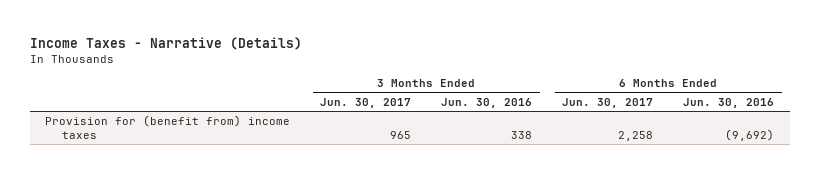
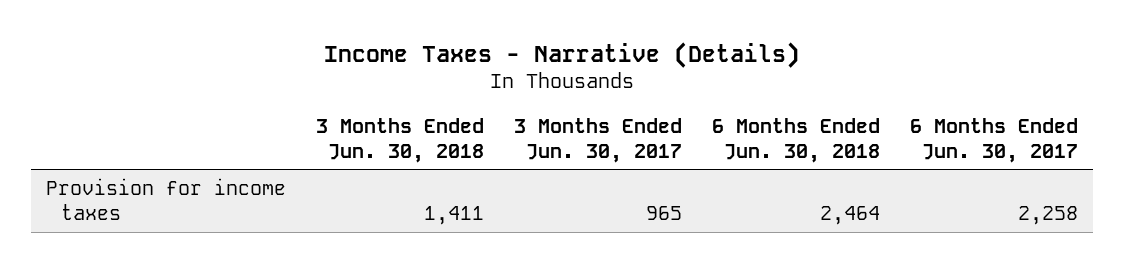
- | 3 Months Ended Jun. 30, 2017 | 3 Months Ended Jun. 30, 2016 | 6 Months Ended Jun. 30, 2017 | 6 Months Ended Jun. 30, 2016
+ | 3 Months Ended Jun. 30, 2018 | 3 Months Ended Jun. 30, 2017 | 6 Months Ended Jun. 30, 2018 | 6 Months Ended Jun. 30, 2017
- Provision for (benefit from) income taxes | 965 | 338 | 2,258 | (9,692)
+ Provision for income taxes | 1,411 | 965 | 2,464 | 2,258

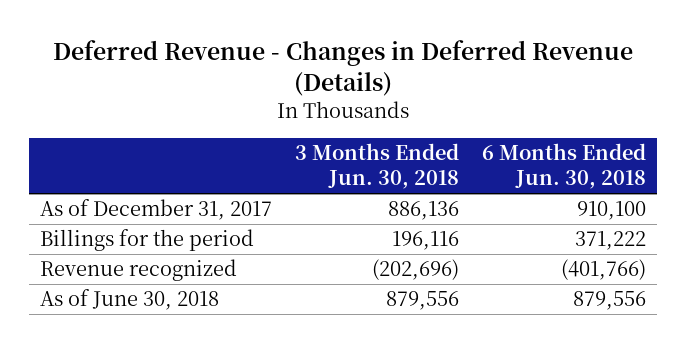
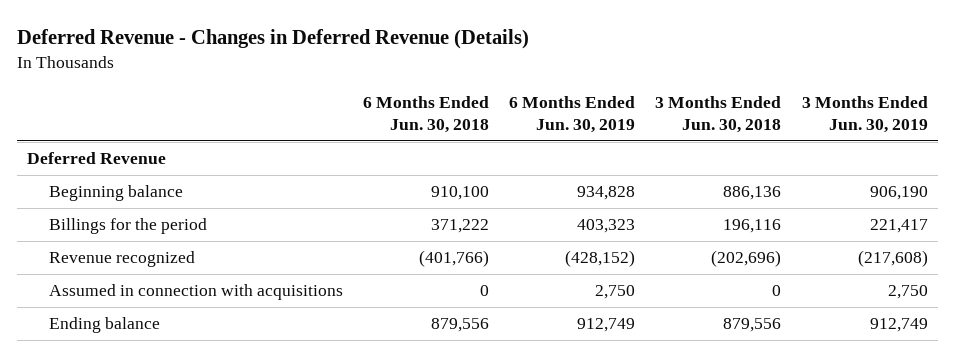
- | 3 Months Ended Jun. 30, 2018 | 6 Months Ended Jun. 30, 2018
+ | 6 Months Ended Jun. 30, 2018 | 6 Months Ended Jun. 30, 2019 | 3 Months Ended Jun. 30, 2018 | 3 Months Ended Jun. 30, 2019
- As of December 31, 2017 | 886,136 | 910,100
+ Deferred Revenue
+ Beginning balance | 910,100 | 934,828 | 886,136 | 906,190
- As of June 30, 2018 | 879,556 | 879,556
+ Assumed in connection with acquisitions | 0 | 2,750 | 0 | 2,750
+ Ending balance | 879,556 | 912,749 | 879,556 | 912,749

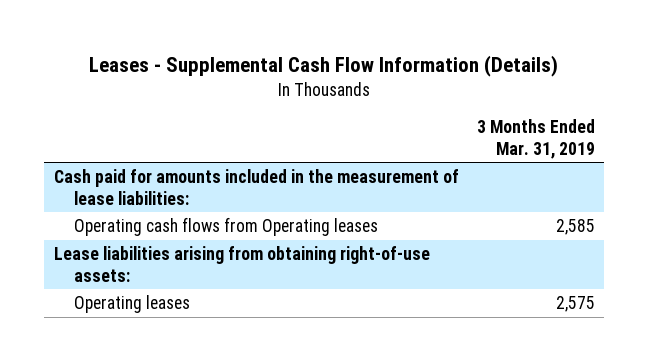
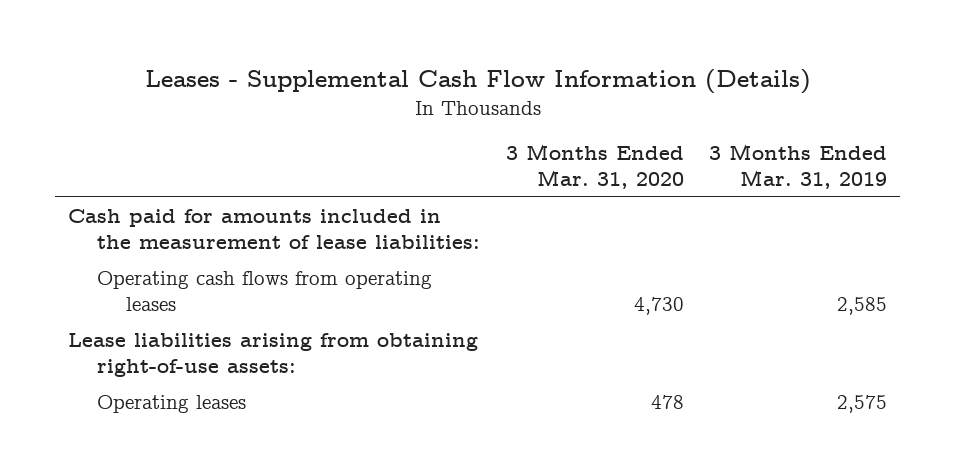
- | 3 Months Ended Mar. 31, 2019
+ | 3 Months Ended Mar. 31, 2020 | 3 Months Ended Mar. 31, 2019
- Operating cash flows from Operating leases | 2,585
+ Operating cash flows from operating leases | 4,730 | 2,585

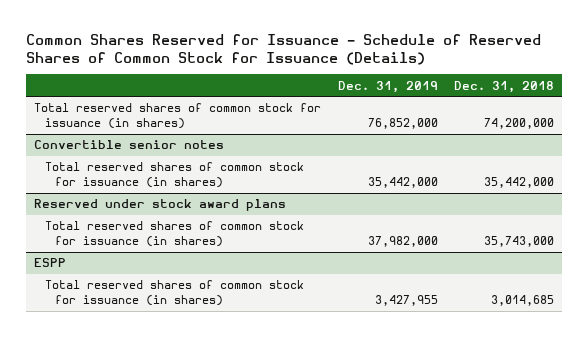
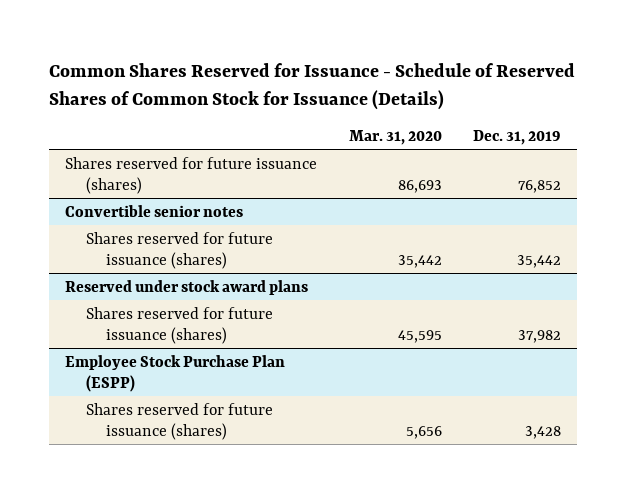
- | Dec. 31, 2019 | Dec. 31, 2018
+ | Mar. 31, 2020 | Dec. 31, 2019
- Total reserved shares of common stock for issuance (in shares) | 76,852,000 | 74,200,000
+ Shares reserved for future issuance (shares) | 86,693 | 76,852
@ Convertible senior notes
- Total reserved shares of common stock for issuance (in shares) | 35,442,000 | 35,442,000
+ Shares reserved for future issuance (shares) | 35,442 | 35,442
@ Reserved under stock award plans
- Total reserved shares of common stock for issuance (in shares) | 37,982,000 | 35,743,000
- ESPP
- Total reserved shares of common stock for issuance (in shares) | 3,427,955 | 3,014,685
@ Reserved under stock award plans
+ Shares reserved for future issuance (shares) | 45,595 | 37,982
+ Employee Stock Purchase Plan (ESPP)
+ Shares reserved for future issuance (shares) | 5,656 | 3,428

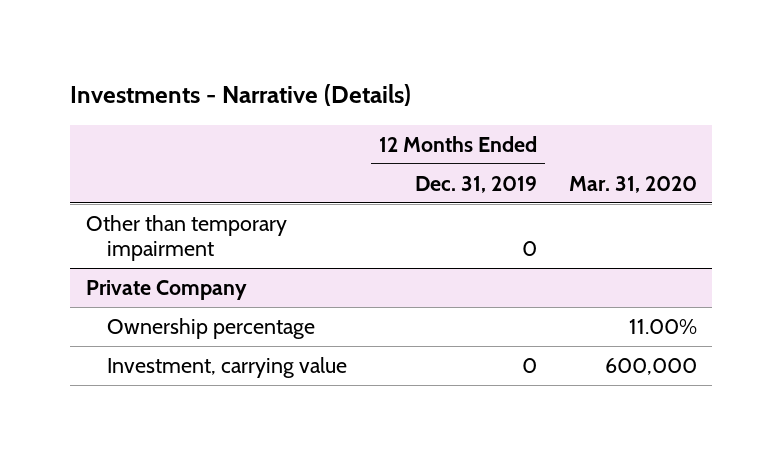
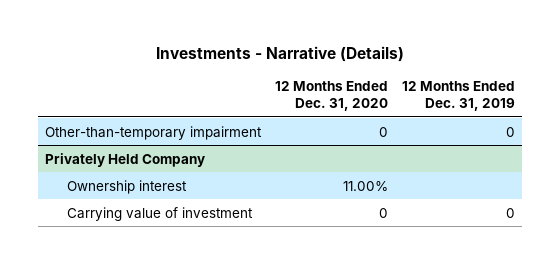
- | 12 Months Ended Dec. 31, 2019 | Mar. 31, 2020
+ | 12 Months Ended Dec. 31, 2020 | 12 Months Ended Dec. 31, 2019
- Other than temporary impairment | 0 |
- Private Company
- Ownership percentage | | 11.00%
- Investment, carrying value | 0 | 600,000
+ Other-than-temporary impairment | 0 | 0
+ Privately Held Company
+ Ownership interest | 11.00% |
+ Carrying value of investment | 0 | 0

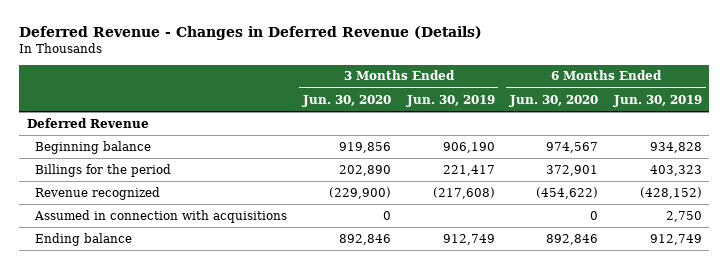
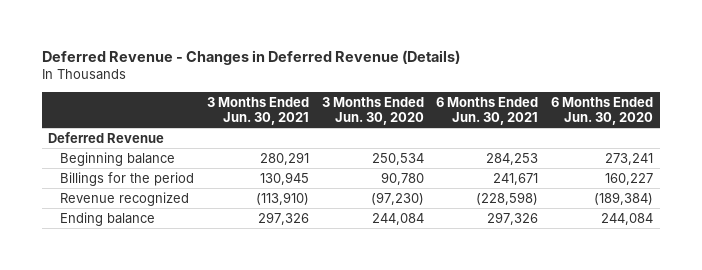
- | 3 Months Ended Jun. 30, 2020 | 3 Months Ended Jun. 30, 2019 | 6 Months Ended Jun. 30, 2020 | 6 Months Ended Jun. 30, 2019
+ | 3 Months Ended Jun. 30, 2021 | 3 Months Ended Jun. 30, 2020 | 6 Months Ended Jun. 30, 2021 | 6 Months Ended Jun. 30, 2020
- Beginning balance | 919,856 | 906,190 | 974,567 | 934,828
- Billings for the period | 202,890 | 221,417 | 372,901 | 403,323
- Revenue recognized | (229,900) | (217,608) | (454,622) | (428,152)
- Assumed in connection with acquisitions | 0 | | 0 | 2,750
- Ending balance | 892,846 | 912,749 | 892,846 | 912,749
+ Beginning balance | 280,291 | 250,534 | 284,253 | 273,241
+ Billings for the period | 130,945 | 90,780 | 241,671 | 160,227
+ Revenue recognized | (113,910) | (97,230) | (228,598) | (189,384)
+ Ending balance | 297,326 | 244,084 | 297,326 | 244,084

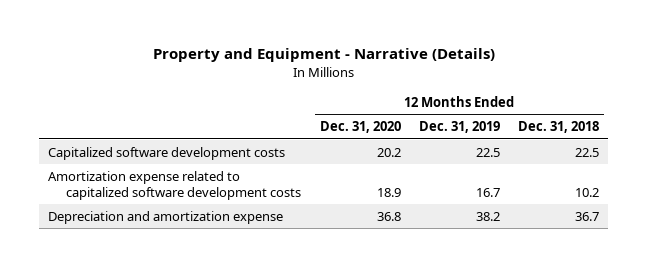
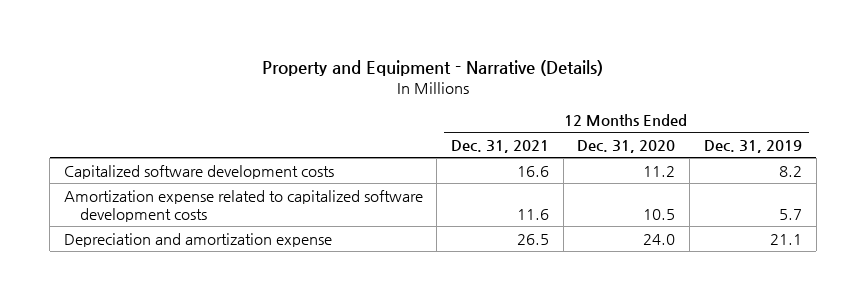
- | 12 Months Ended Dec. 31, 2020 | 12 Months Ended Dec. 31, 2019 | 12 Months Ended Dec. 31, 2018
+ | 12 Months Ended Dec. 31, 2021 | 12 Months Ended Dec. 31, 2020 | 12 Months Ended Dec. 31, 2019
- Capitalized software development costs | 20.2 | 22.5 | 22.5
- Amortization expense related to capitalized software development costs | 18.9 | 16.7 | 10.2
- Depreciation and amortization expense | 36.8 | 38.2 | 36.7
+ Capitalized software development costs | 16.6 | 11.2 | 8.2
+ Amortization expense related to capitalized software development costs | 11.6 | 10.5 | 5.7
+ Depreciation and amortization expense | 26.5 | 24.0 | 21.1

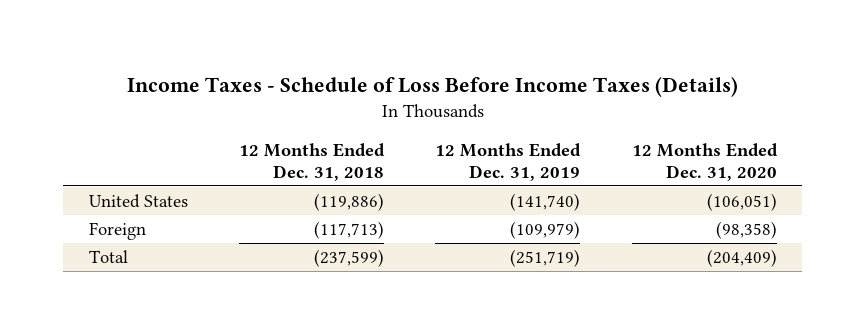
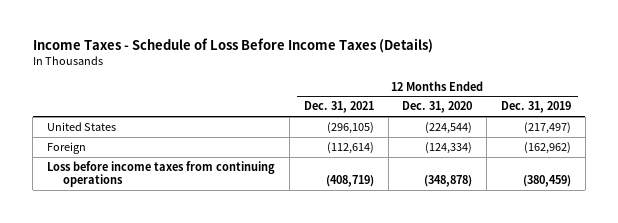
- | 12 Months Ended Dec. 31, 2018 | 12 Months Ended Dec. 31, 2019 | 12 Months Ended Dec. 31, 2020
+ | 12 Months Ended Dec. 31, 2021 | 12 Months Ended Dec. 31, 2020 | 12 Months Ended Dec. 31, 2019
- United States | (119,886) | (141,740) | (106,051)
- Foreign | (117,713) | (109,979) | (98,358)
- Total | (237,599) | (251,719) | (204,409)
+ United States | (296,105) | (224,544) | (217,497)
+ Foreign | (112,614) | (124,334) | (162,962)
+ Loss before income taxes from continuing operations | (408,719) | (348,878) | (380,459)

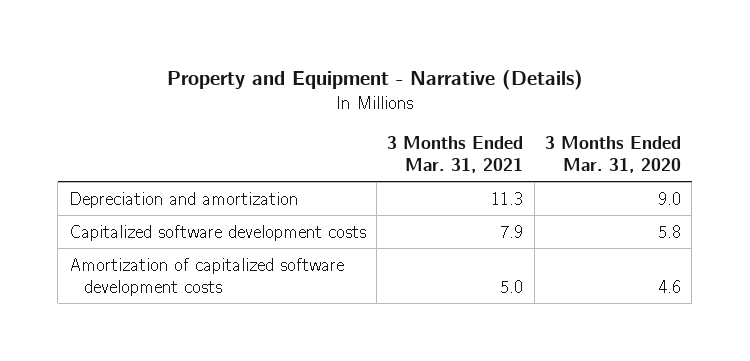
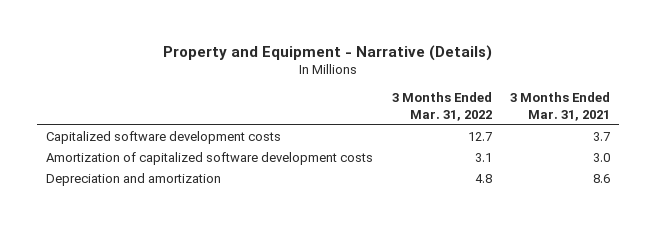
- | 3 Months Ended Mar. 31, 2021 | 3 Months Ended Mar. 31, 2020
+ | 3 Months Ended Mar. 31, 2022 | 3 Months Ended Mar. 31, 2021
- Depreciation and amortization | 11.3 | 9.0
- Capitalized software development costs | 7.9 | 5.8
- Amortization of capitalized software development costs | 5.0 | 4.6
+ Capitalized software development costs | 12.7 | 3.7
+ Amortization of capitalized software development costs | 3.1 | 3.0
+ Depreciation and amortization | 4.8 | 8.6

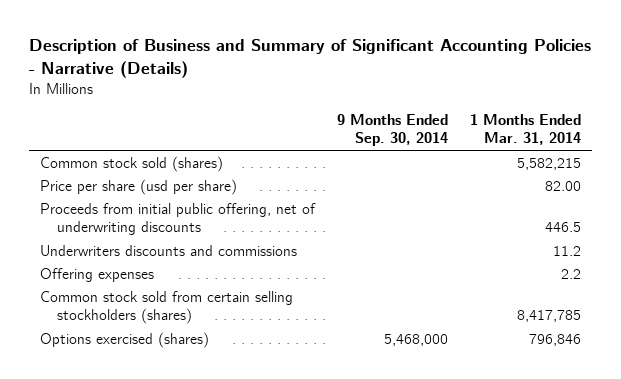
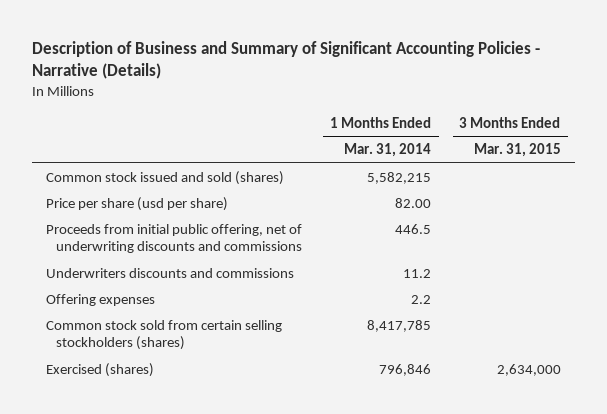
- | 9 Months Ended Sep. 30, 2014 | 1 Months Ended Mar. 31, 2014
+ | 1 Months Ended Mar. 31, 2014 | 3 Months Ended Mar. 31, 2015
- Common stock sold (shares) | | 5,582,215
+ Common stock issued and sold (shares) | 5,582,215 |
- Proceeds from initial public offering, net of underwriting discounts | | 446.5
+ Proceeds from initial public offering, net of underwriting discounts and commissions | 446.5 |
- Options exercised (shares) | 5,468,000 | 796,846
+ Exercised (shares) | 796,846 | 2,634,000

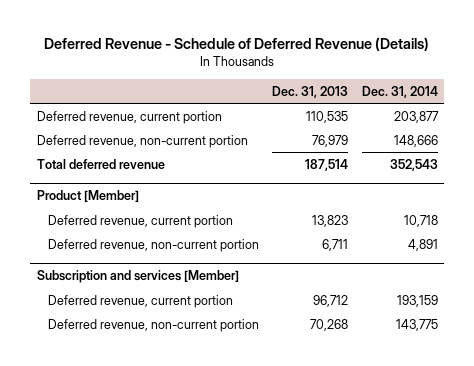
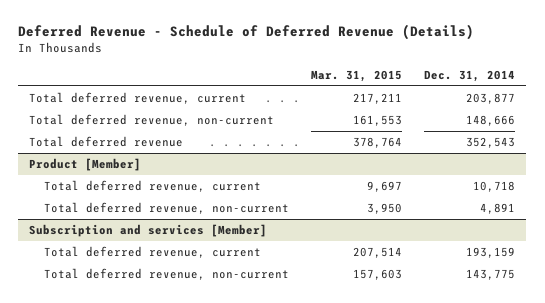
- | Dec. 31, 2013 | Dec. 31, 2014
+ | Mar. 31, 2015 | Dec. 31, 2014
- Deferred revenue, current portion | 110,535 | 203,877
- Deferred revenue, non-current portion | 76,979 | 148,666
+ Total deferred revenue, current | 217,211 | 203,877
+ Total deferred revenue, non-current | 161,553 | 148,666
@ Product [Member]
- Deferred revenue, current portion | 13,823 | 10,718
- Deferred revenue, non-current portion | 6,711 | 4,891
+ Total deferred revenue, current | 9,697 | 10,718
+ Total deferred revenue, non-current | 3,950 | 4,891
@ Subscription and services [Member]
- Deferred revenue, current portion | 96,712 | 193,159
- Deferred revenue, non-current portion | 70,268 | 143,775
+ Total deferred revenue, current | 207,514 | 193,159
+ Total deferred revenue, non-current | 157,603 | 143,775

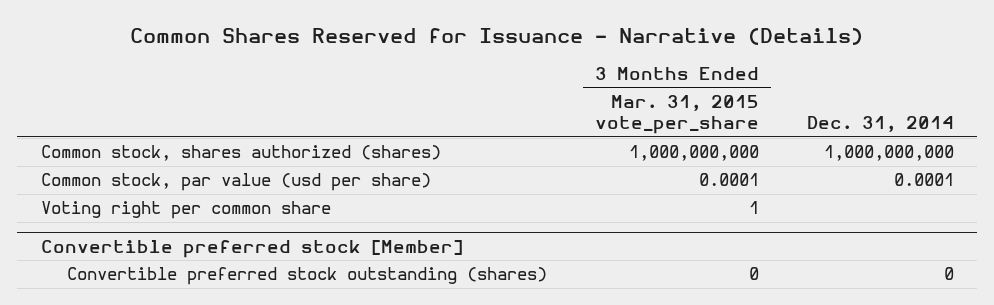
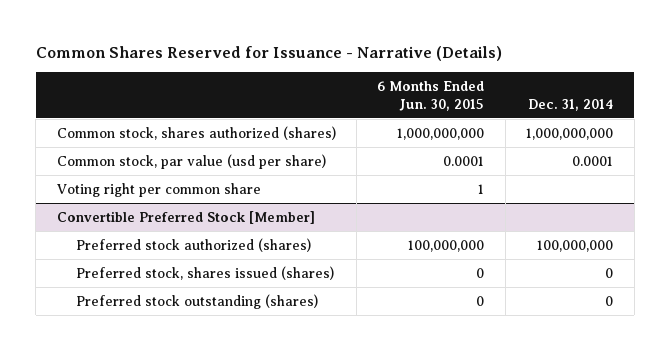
- | 3 Months Ended Mar. 31, 2015 vote_per_share | Dec. 31, 2014
+ | 6 Months Ended Jun. 30, 2015 | Dec. 31, 2014
- Convertible preferred stock [Member]
- Convertible preferred stock outstanding (shares) | 0 | 0
+ Convertible Preferred Stock [Member]
+ Preferred stock authorized (shares) | 100,000,000 | 100,000,000
+ Preferred stock, shares issued (shares) | 0 | 0
+ Preferred stock outstanding (shares) | 0 | 0

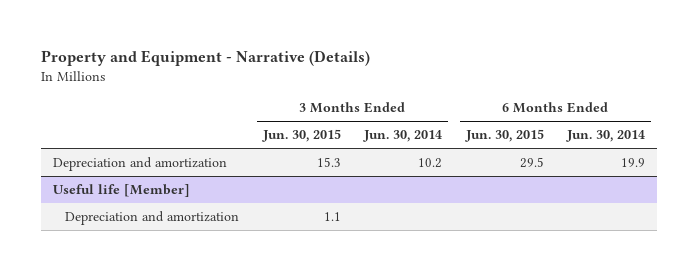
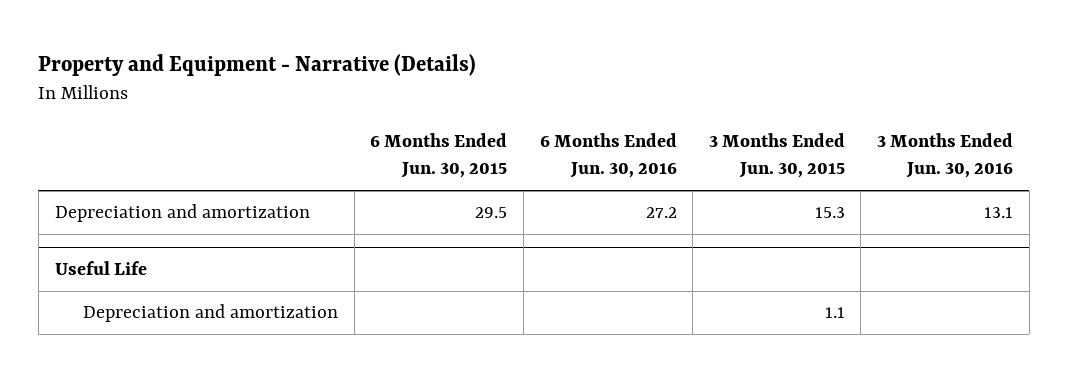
- | 3 Months Ended Jun. 30, 2015 | 3 Months Ended Jun. 30, 2014 | 6 Months Ended Jun. 30, 2015 | 6 Months Ended Jun. 30, 2014
+ | 6 Months Ended Jun. 30, 2015 | 6 Months Ended Jun. 30, 2016 | 3 Months Ended Jun. 30, 2015 | 3 Months Ended Jun. 30, 2016
- Useful life [Member]
+ Useful Life

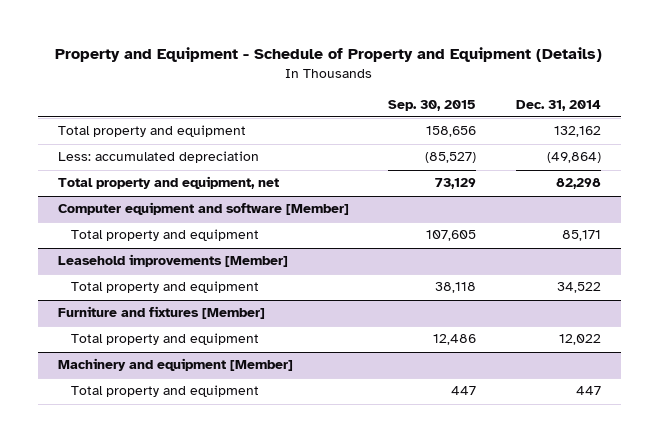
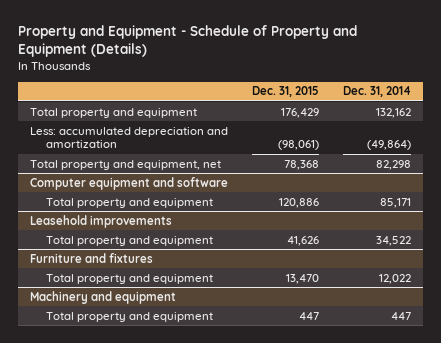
- | Sep. 30, 2015 | Dec. 31, 2014
+ | Dec. 31, 2015 | Dec. 31, 2014
- Less: accumulated depreciation | (85,527) | (49,864)
+ Less: accumulated depreciation and amortization | (98,061) | (49,864)
- Computer equipment and software [Member]
+ Computer equipment and software
- Leasehold improvements [Member]
+ Leasehold improvements
- Furniture and fixtures [Member]
+ Furniture and fixtures
- Machinery and equipment [Member]
+ Machinery and equipment

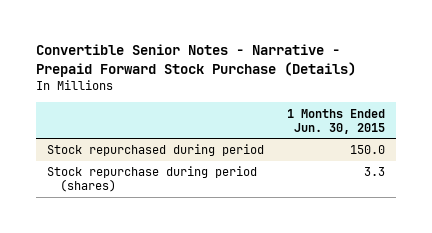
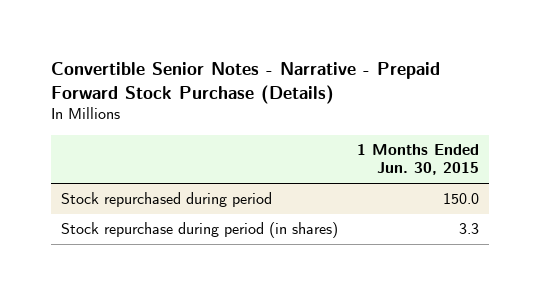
- Stock repurchase during period (shares) | 3.3
+ Stock repurchase during period (in shares) | 3.3

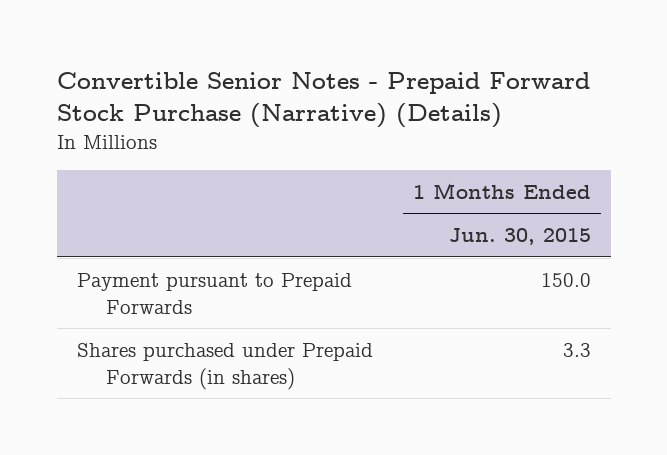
- Convertible Senior Notes - Narrative - Prepaid Forward Stock Purchase (Details)
+ Convertible Senior Notes - Prepaid Forward Stock Purchase (Narrative) (Details)
- Stock repurchased during period | 150.0
- Stock repurchase during period (in shares) | 3.3
+ Payment pursuant to Prepaid Forwards | 150.0
+ Shares purchased under Prepaid Forwards (in shares) | 3.3

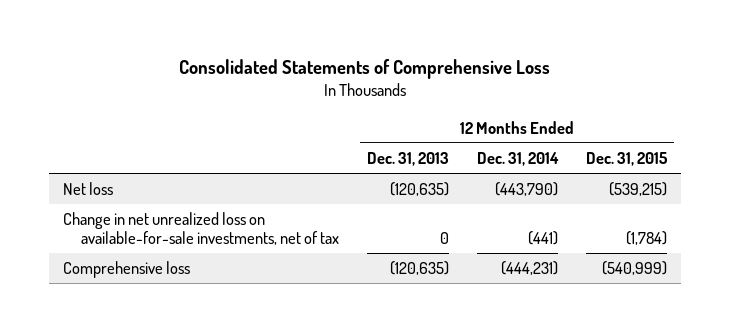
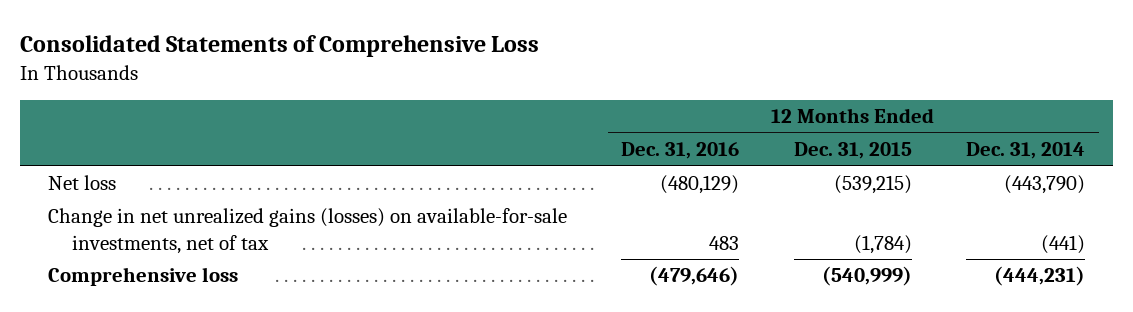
- | 12 Months Ended Dec. 31, 2013 | 12 Months Ended Dec. 31, 2014 | 12 Months Ended Dec. 31, 2015
+ | 12 Months Ended Dec. 31, 2016 | 12 Months Ended Dec. 31, 2015 | 12 Months Ended Dec. 31, 2014
- Change in net unrealized loss on available-for-sale investments, net of tax | 0 | (441) | (1,784)
+ Change in net unrealized gains (losses) on available-for-sale investments, net of tax | 483 | (1,784) | (441)

